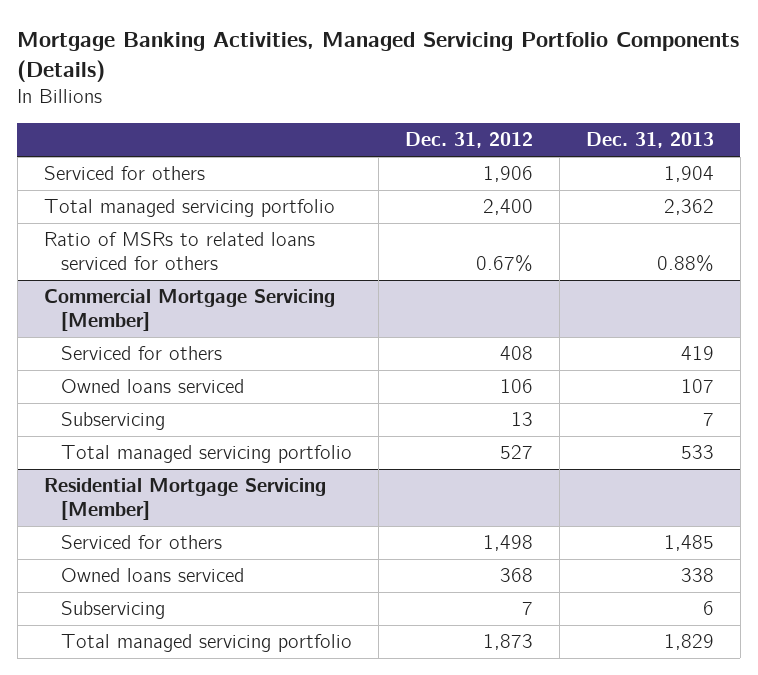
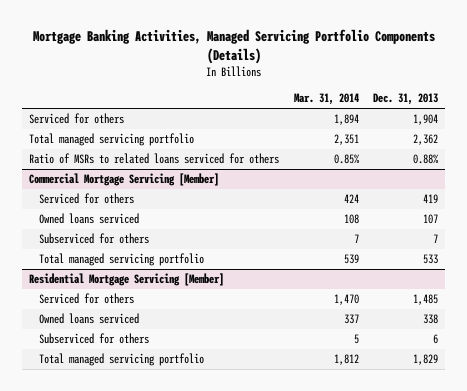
- | Dec. 31, 2012 | Dec. 31, 2013
+ | Mar. 31, 2014 | Dec. 31, 2013
@ Commercial Mortgage Servicing [Member]
- Subservicing | 13 | 7
+ Subserviced for others | 7 | 7
@ Residential Mortgage Servicing [Member]
- Subservicing | 7 | 6
+ Subserviced for others | 5 | 6

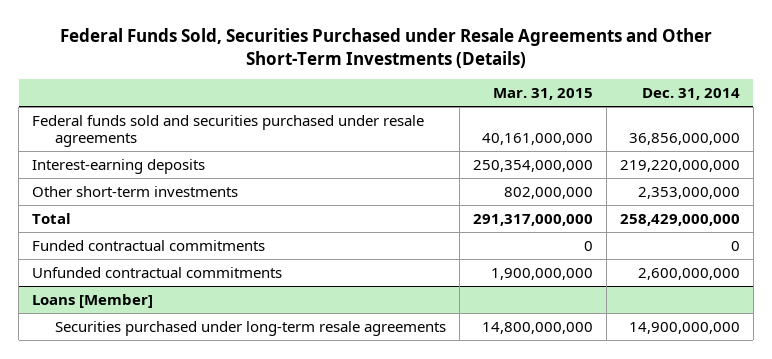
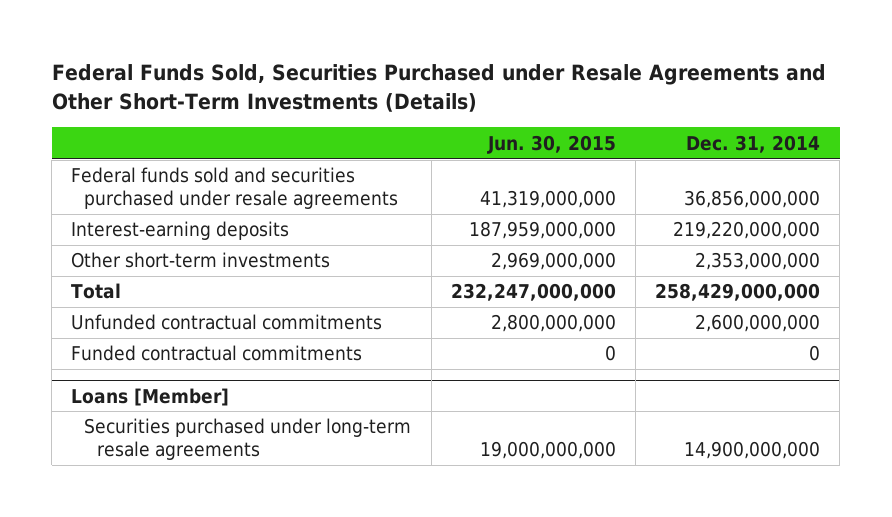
- | Mar. 31, 2015 | Dec. 31, 2014
+ | Jun. 30, 2015 | Dec. 31, 2014
moved down: Funded contractual commitments | 0 | 0

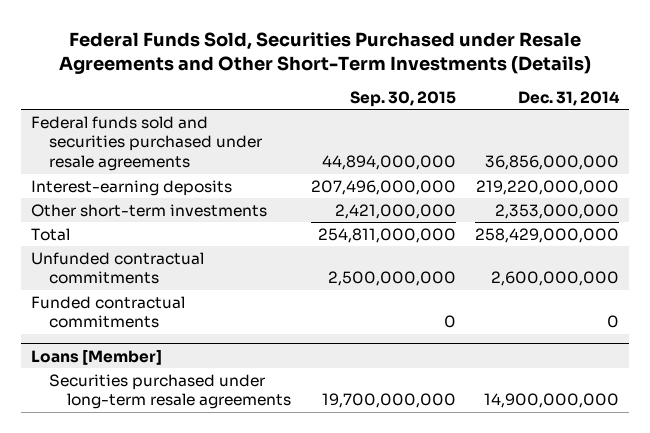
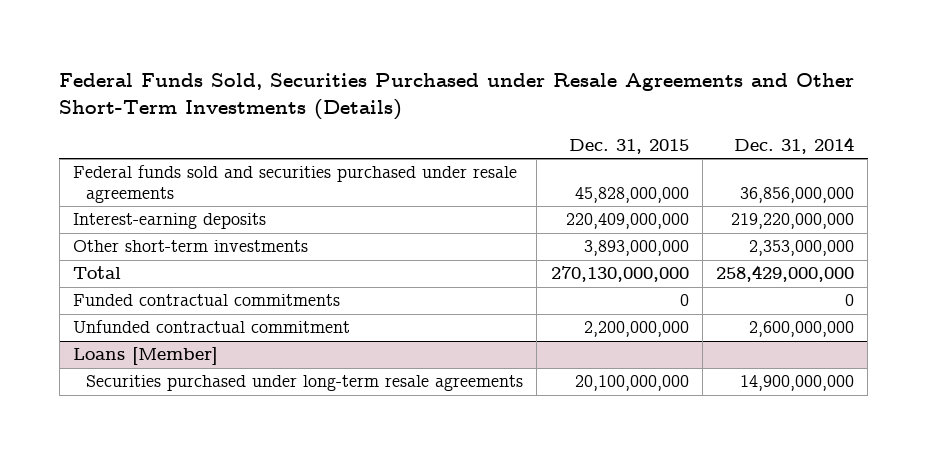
- | Sep. 30, 2015 | Dec. 31, 2014
+ | Dec. 31, 2015 | Dec. 31, 2014
- Unfunded contractual commitments | 2,500,000,000 | 2,600,000,000
+ Unfunded contractual commitment | 2,200,000,000 | 2,600,000,000

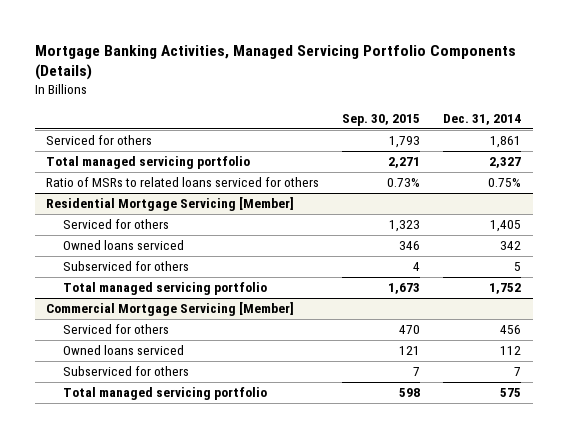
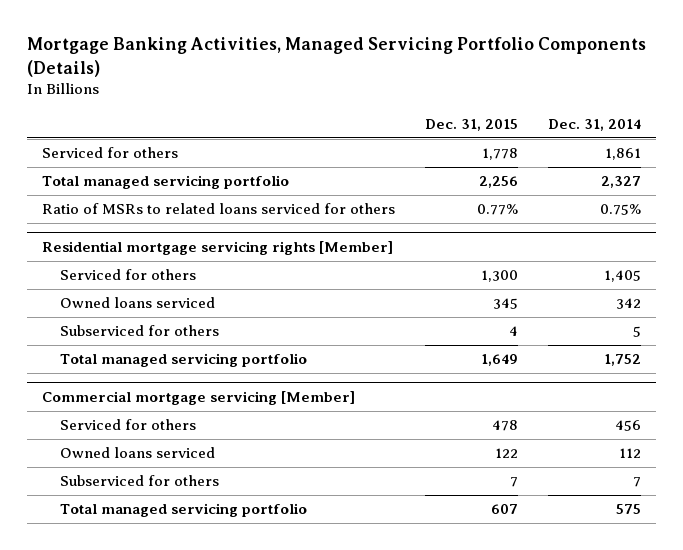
- | Sep. 30, 2015 | Dec. 31, 2014
+ | Dec. 31, 2015 | Dec. 31, 2014
- Residential Mortgage Servicing [Member]
+ Residential mortgage servicing rights [Member]
- Commercial Mortgage Servicing [Member]
+ Commercial mortgage servicing [Member]

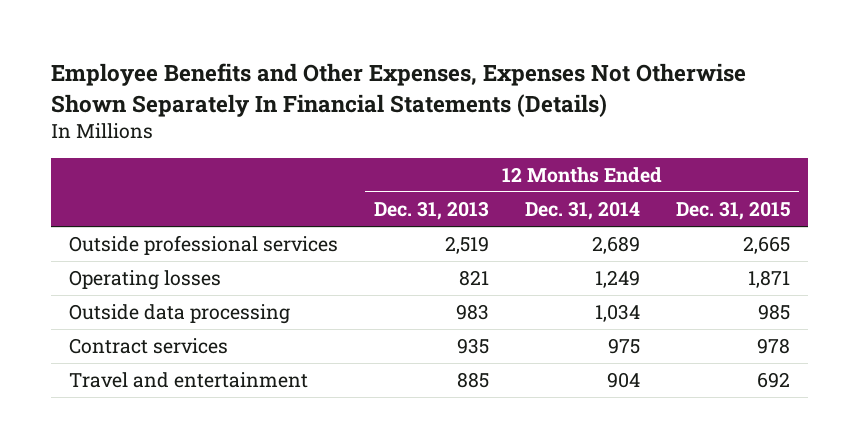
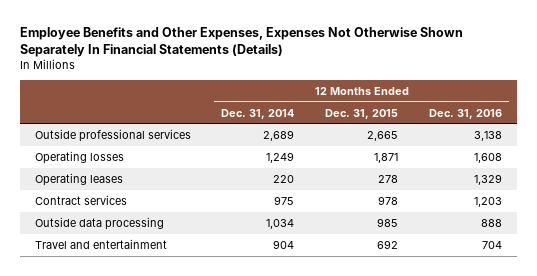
- | 12 Months Ended Dec. 31, 2013 | 12 Months Ended Dec. 31, 2014 | 12 Months Ended Dec. 31, 2015
+ | 12 Months Ended Dec. 31, 2014 | 12 Months Ended Dec. 31, 2015 | 12 Months Ended Dec. 31, 2016
+ Operating leases | 220 | 278 | 1,329
moved down: Outside data processing | 1,034 | 985 | 888

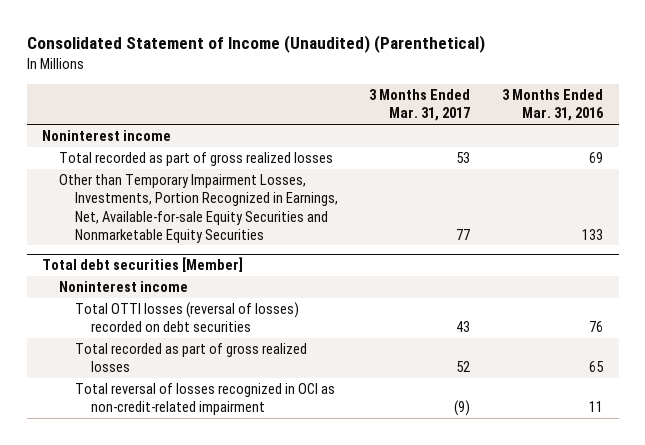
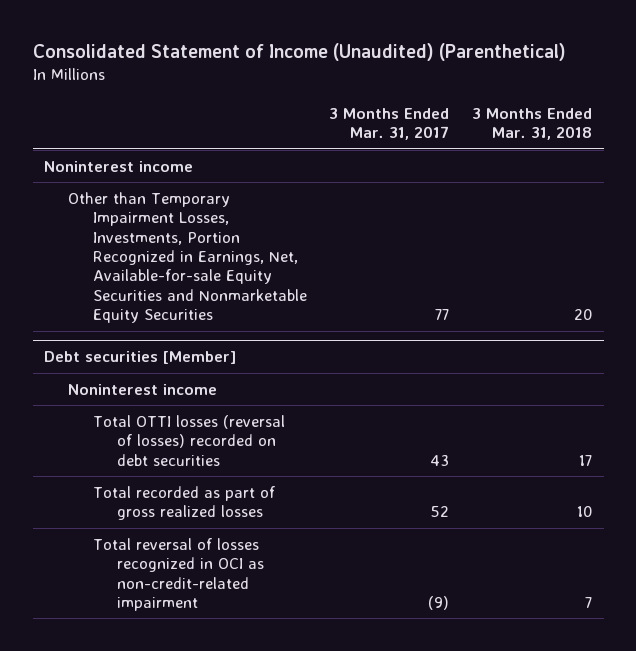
- | 3 Months Ended Mar. 31, 2017 | 3 Months Ended Mar. 31, 2016
+ | 3 Months Ended Mar. 31, 2017 | 3 Months Ended Mar. 31, 2018
- Total recorded as part of gross realized losses | 53 | 69
- Total debt securities [Member]
+ Debt securities [Member]

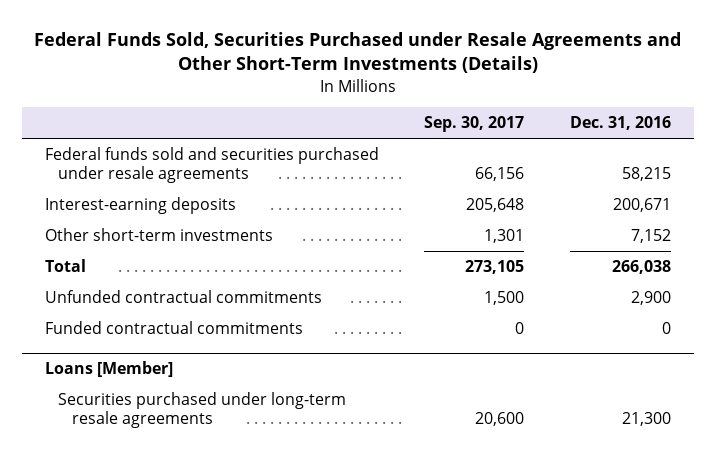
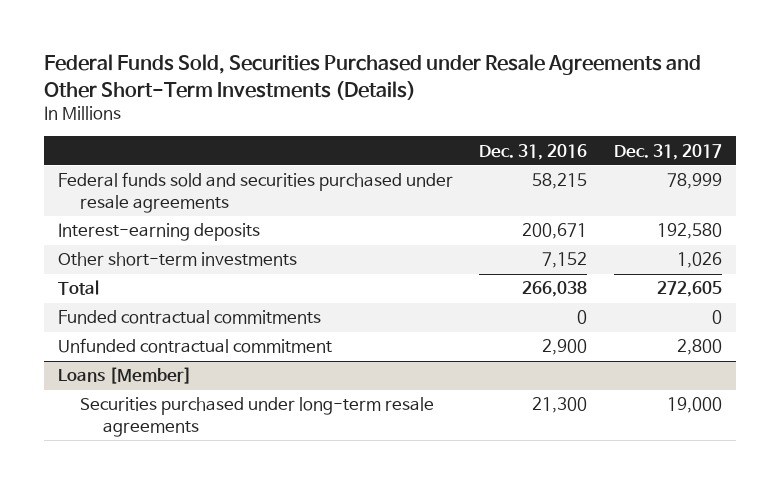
- | Sep. 30, 2017 | Dec. 31, 2016
+ | Dec. 31, 2016 | Dec. 31, 2017
- Unfunded contractual commitments | 1,500 | 2,900
+ Unfunded contractual commitment | 2,900 | 2,800

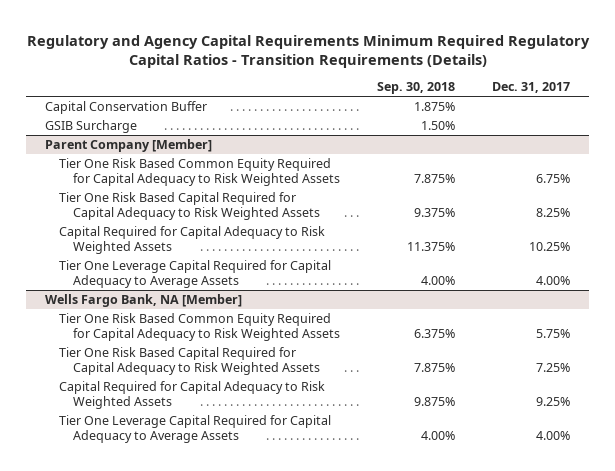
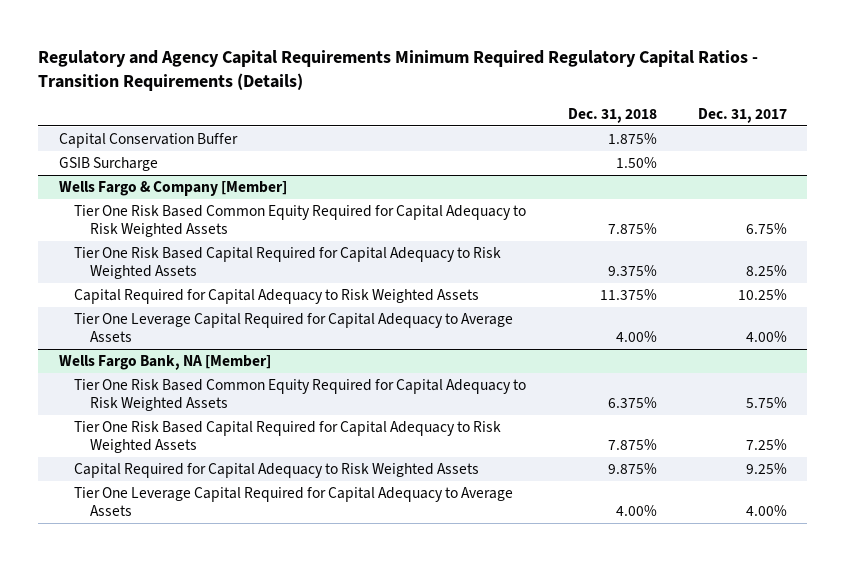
- | Sep. 30, 2018 | Dec. 31, 2017
+ | Dec. 31, 2018 | Dec. 31, 2017
- Parent Company [Member]
+ Wells Fargo & Company [Member]

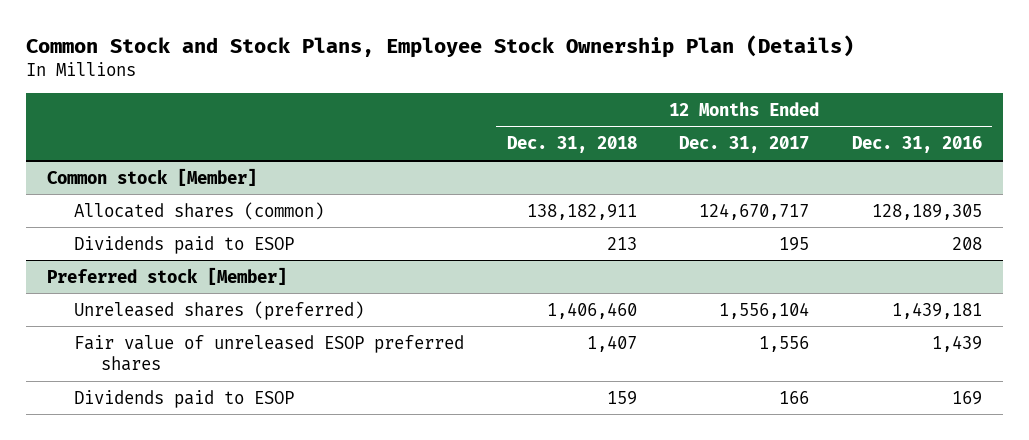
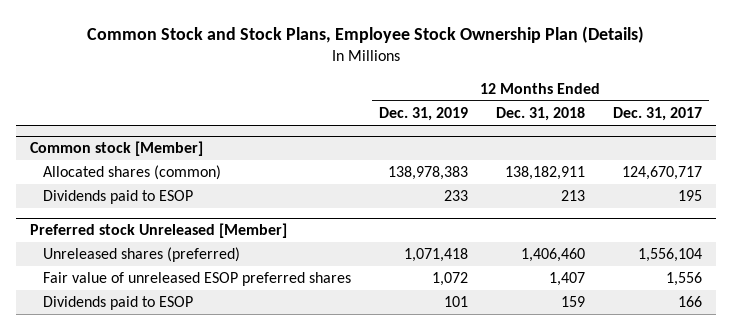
- | 12 Months Ended Dec. 31, 2018 | 12 Months Ended Dec. 31, 2017 | 12 Months Ended Dec. 31, 2016
+ | 12 Months Ended Dec. 31, 2019 | 12 Months Ended Dec. 31, 2018 | 12 Months Ended Dec. 31, 2017
- Preferred stock [Member]
+ Preferred stock Unreleased [Member]

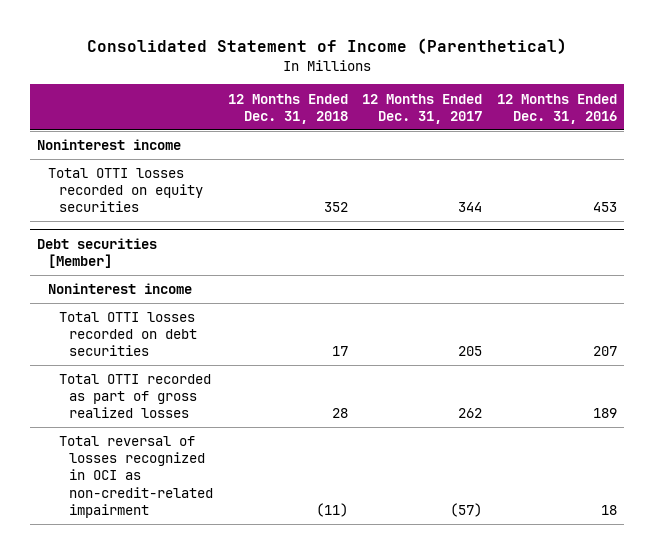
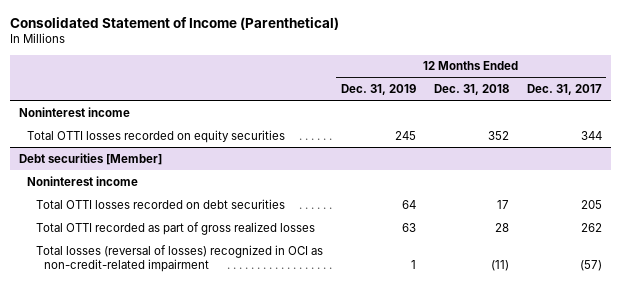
- | 12 Months Ended Dec. 31, 2018 | 12 Months Ended Dec. 31, 2017 | 12 Months Ended Dec. 31, 2016
+ | 12 Months Ended Dec. 31, 2019 | 12 Months Ended Dec. 31, 2018 | 12 Months Ended Dec. 31, 2017
@ Debt securities [Member]
- Total reversal of losses recognized in OCI as non-credit-related impairment | (11) | (57) | 18
+ Total losses (reversal of losses) recognized in OCI as non-credit-related impairment | 1 | (11) | (57)

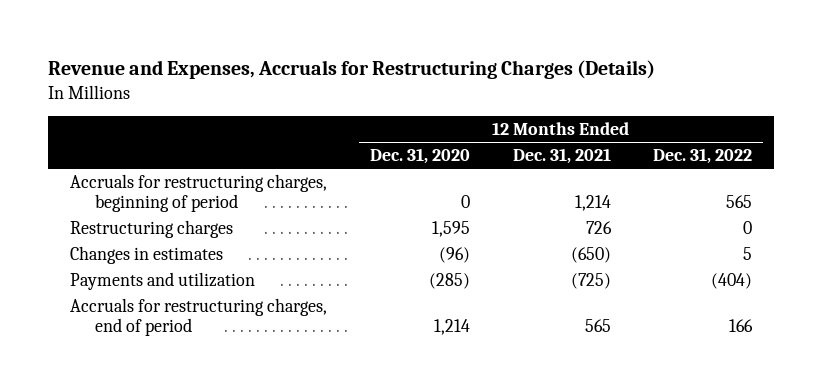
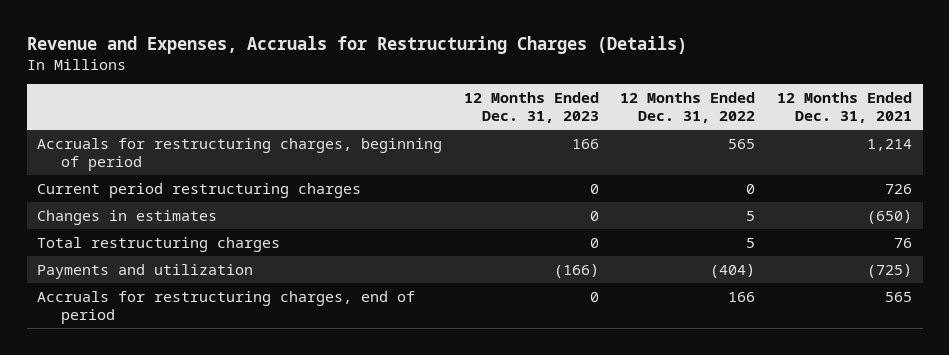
- | 12 Months Ended Dec. 31, 2020 | 12 Months Ended Dec. 31, 2021 | 12 Months Ended Dec. 31, 2022
+ | 12 Months Ended Dec. 31, 2023 | 12 Months Ended Dec. 31, 2022 | 12 Months Ended Dec. 31, 2021
- Restructuring charges | 1,595 | 726 | 0
+ Current period restructuring charges | 0 | 0 | 726
+ Total restructuring charges | 0 | 5 | 76

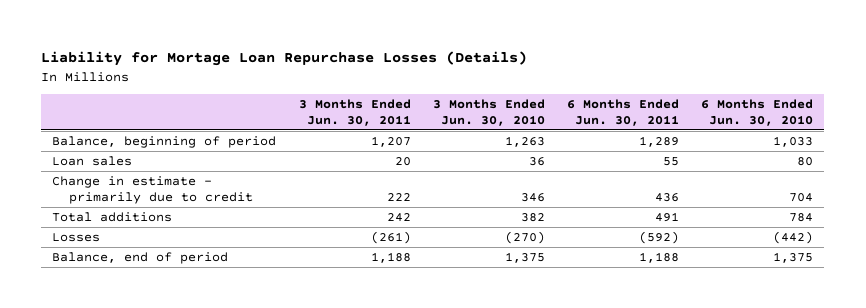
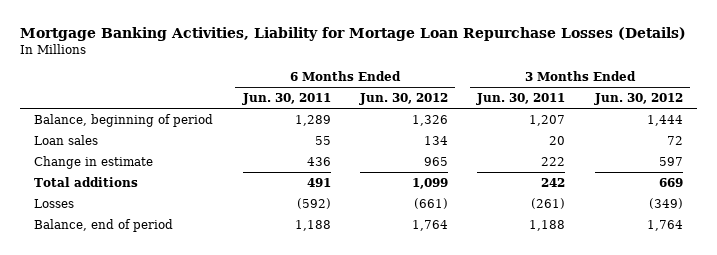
- Liability for Mortage Loan Repurchase Losses (Details)
+ Mortgage Banking Activities, Liability for Mortage Loan Repurchase Losses (Details)
- | 3 Months Ended Jun. 30, 2011 | 3 Months Ended Jun. 30, 2010 | 6 Months Ended Jun. 30, 2011 | 6 Months Ended Jun. 30, 2010
+ | 6 Months Ended Jun. 30, 2011 | 6 Months Ended Jun. 30, 2012 | 3 Months Ended Jun. 30, 2011 | 3 Months Ended Jun. 30, 2012
- Change in estimate - primarily due to credit | 222 | 346 | 436 | 704
+ Change in estimate | 436 | 965 | 222 | 597

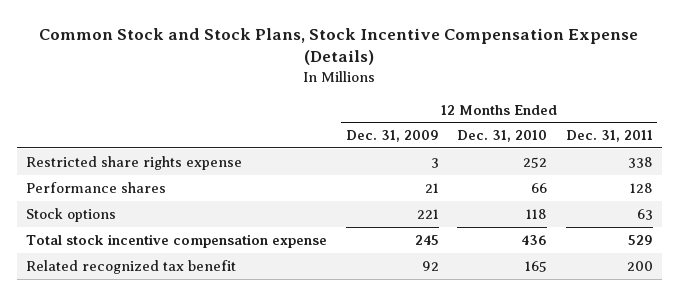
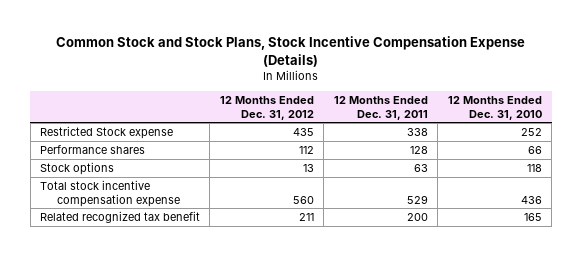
- | 12 Months Ended Dec. 31, 2009 | 12 Months Ended Dec. 31, 2010 | 12 Months Ended Dec. 31, 2011
+ | 12 Months Ended Dec. 31, 2012 | 12 Months Ended Dec. 31, 2011 | 12 Months Ended Dec. 31, 2010
- Restricted share rights expense | 3 | 252 | 338
+ Restricted Stock expense | 435 | 338 | 252

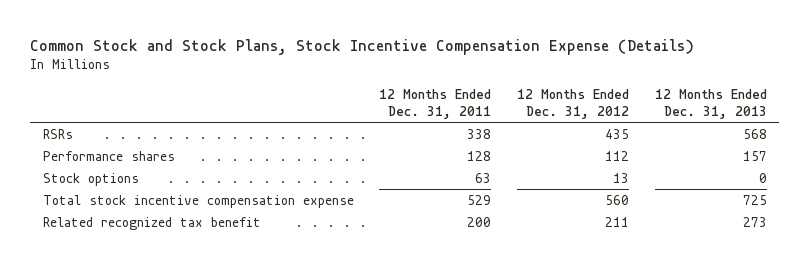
- | 12 Months Ended Dec. 31, 2012 | 12 Months Ended Dec. 31, 2011 | 12 Months Ended Dec. 31, 2010
+ | 12 Months Ended Dec. 31, 2011 | 12 Months Ended Dec. 31, 2012 | 12 Months Ended Dec. 31, 2013
- Restricted Stock expense | 435 | 338 | 252
+ RSRs | 338 | 435 | 568

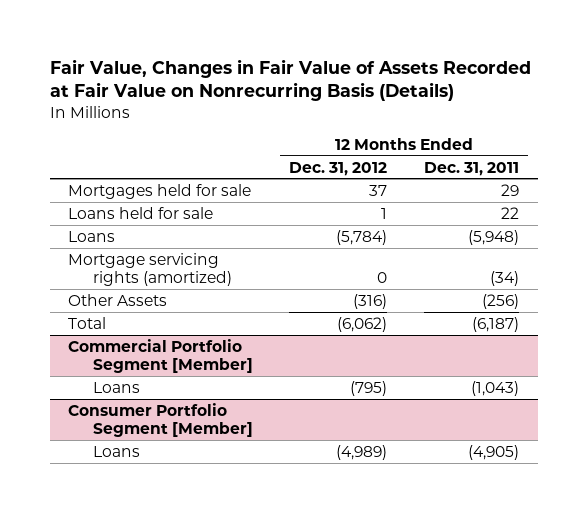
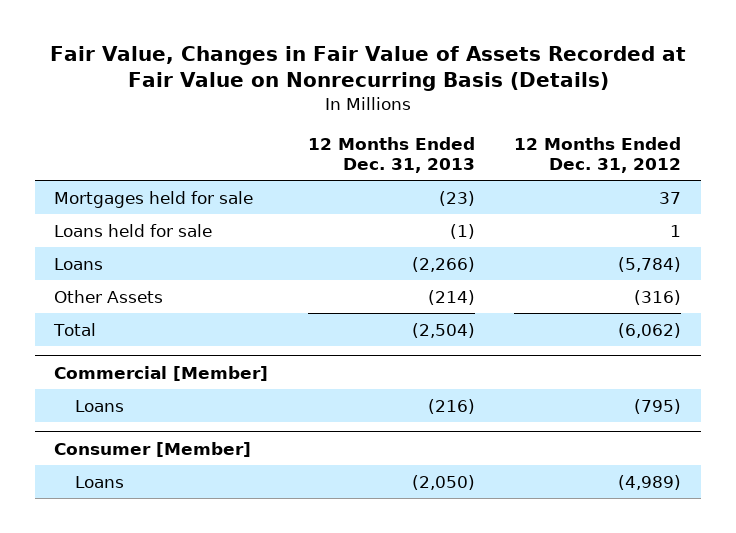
- | 12 Months Ended Dec. 31, 2012 | 12 Months Ended Dec. 31, 2011
+ | 12 Months Ended Dec. 31, 2013 | 12 Months Ended Dec. 31, 2012
- Mortgage servicing rights (amortized) | 0 | (34)
- Commercial Portfolio Segment [Member]
+ Commercial [Member]
- Consumer Portfolio Segment [Member]
+ Consumer [Member]

